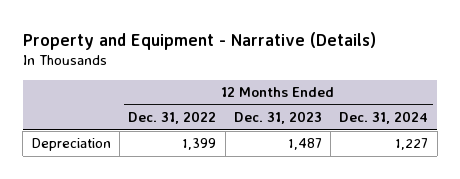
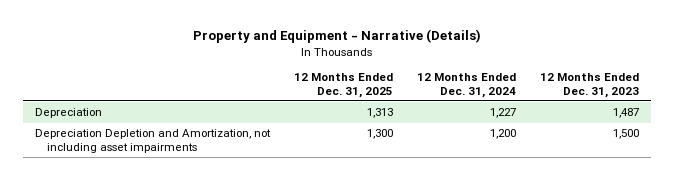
- | 12 Months Ended Dec. 31, 2022 | 12 Months Ended Dec. 31, 2023 | 12 Months Ended Dec. 31, 2024
+ | 12 Months Ended Dec. 31, 2025 | 12 Months Ended Dec. 31, 2024 | 12 Months Ended Dec. 31, 2023
+ Depreciation Depletion and Amortization, not including asset impairments | 1,300 | 1,200 | 1,500

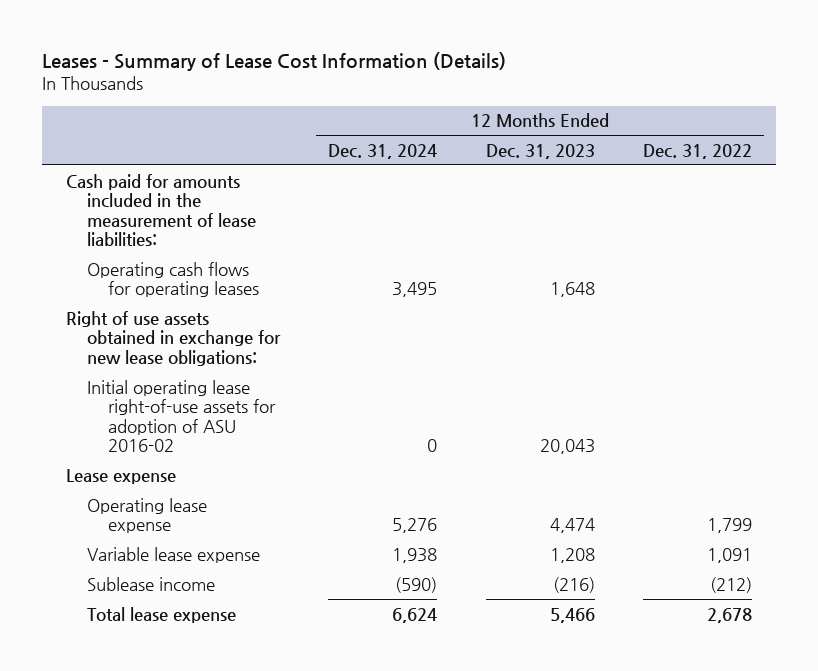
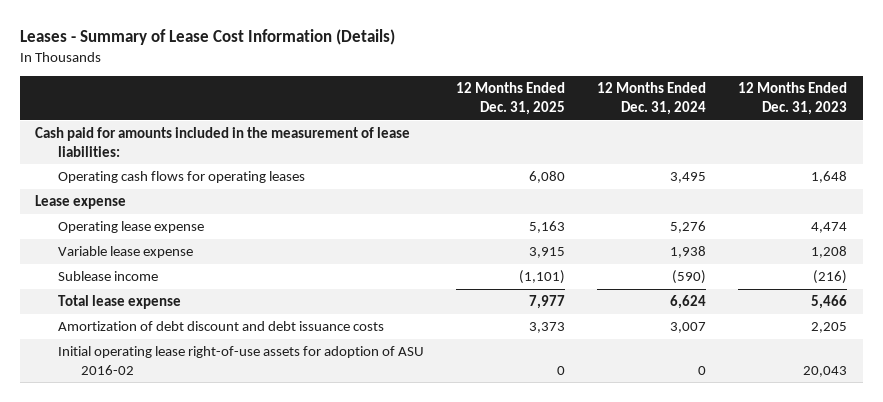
- | 12 Months Ended Dec. 31, 2024 | 12 Months Ended Dec. 31, 2023 | 12 Months Ended Dec. 31, 2022
+ | 12 Months Ended Dec. 31, 2025 | 12 Months Ended Dec. 31, 2024 | 12 Months Ended Dec. 31, 2023
- Right of use assets obtained in exchange for new lease obligations:
+ Amortization of debt discount and debt issuance costs | 3,373 | 3,007 | 2,205
moved down: Initial operating lease right-of-use assets for adoption of ASU 2016-02 | 0 | 0 | 20,043

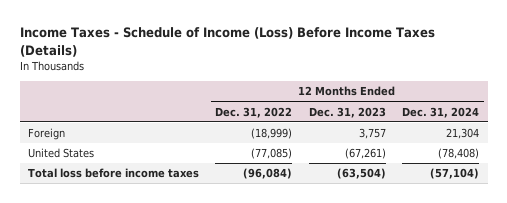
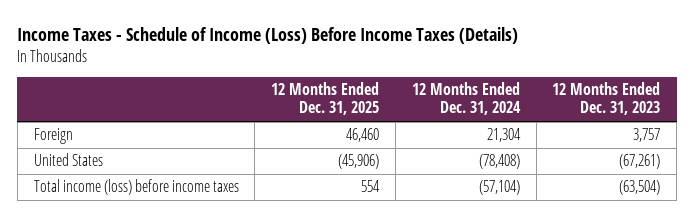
- | 12 Months Ended Dec. 31, 2022 | 12 Months Ended Dec. 31, 2023 | 12 Months Ended Dec. 31, 2024
+ | 12 Months Ended Dec. 31, 2025 | 12 Months Ended Dec. 31, 2024 | 12 Months Ended Dec. 31, 2023
- Total loss before income taxes | (96,084) | (63,504) | (57,104)
+ Total income (loss) before income taxes | 554 | (57,104) | (63,504)

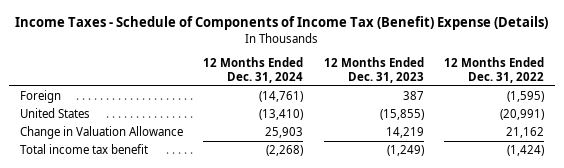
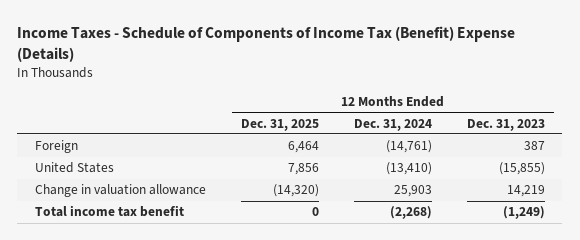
- | 12 Months Ended Dec. 31, 2024 | 12 Months Ended Dec. 31, 2023 | 12 Months Ended Dec. 31, 2022
+ | 12 Months Ended Dec. 31, 2025 | 12 Months Ended Dec. 31, 2024 | 12 Months Ended Dec. 31, 2023
- Change in Valuation Allowance | 25,903 | 14,219 | 21,162
+ Change in valuation allowance | (14,320) | 25,903 | 14,219

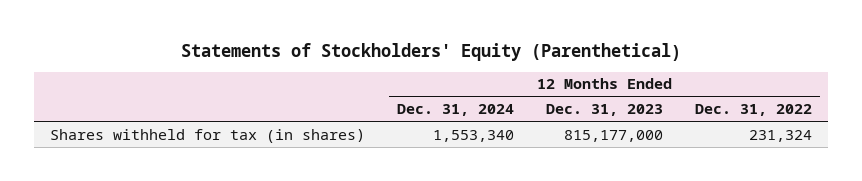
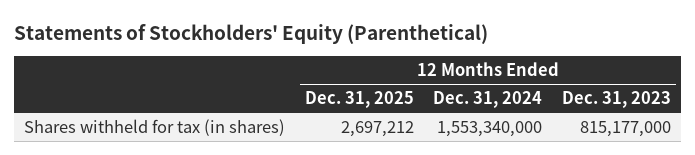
- | 12 Months Ended Dec. 31, 2024 | 12 Months Ended Dec. 31, 2023 | 12 Months Ended Dec. 31, 2022
+ | 12 Months Ended Dec. 31, 2025 | 12 Months Ended Dec. 31, 2024 | 12 Months Ended Dec. 31, 2023
- Shares withheld for tax (in shares) | 1,553,340 | 815,177,000 | 231,324
+ Shares withheld for tax (in shares) | 2,697,212 | 1,553,340,000 | 815,177,000

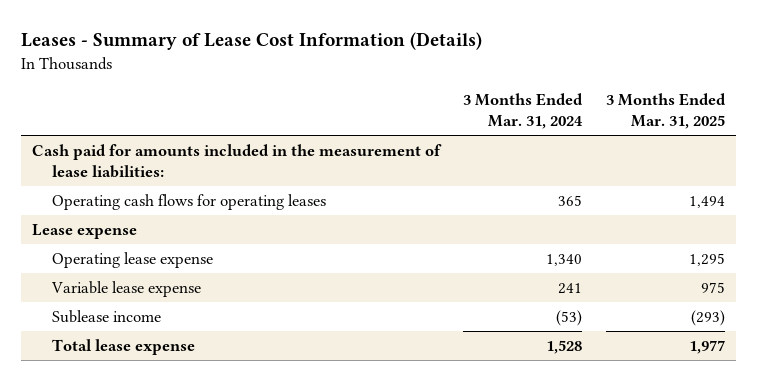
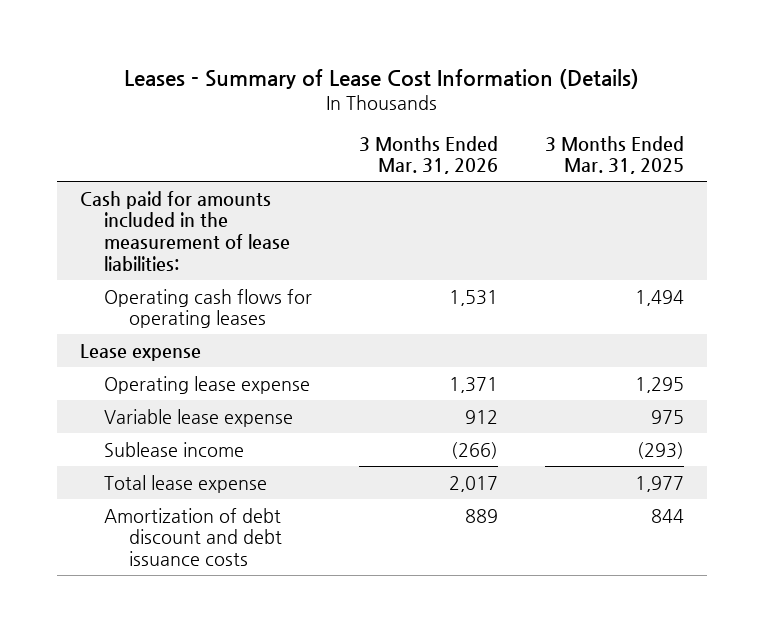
- | 3 Months Ended Mar. 31, 2024 | 3 Months Ended Mar. 31, 2025
+ | 3 Months Ended Mar. 31, 2026 | 3 Months Ended Mar. 31, 2025
+ Amortization of debt discount and debt issuance costs | 889 | 844

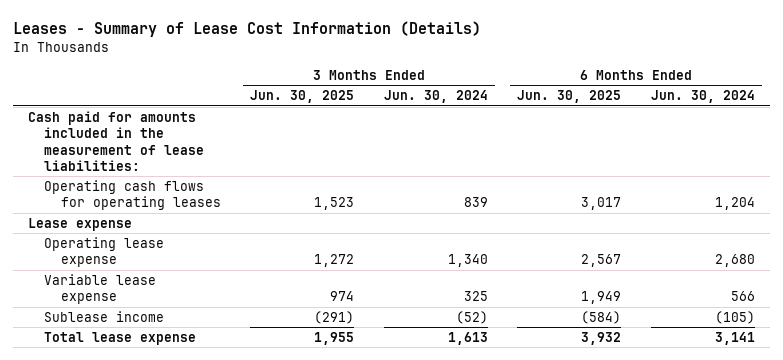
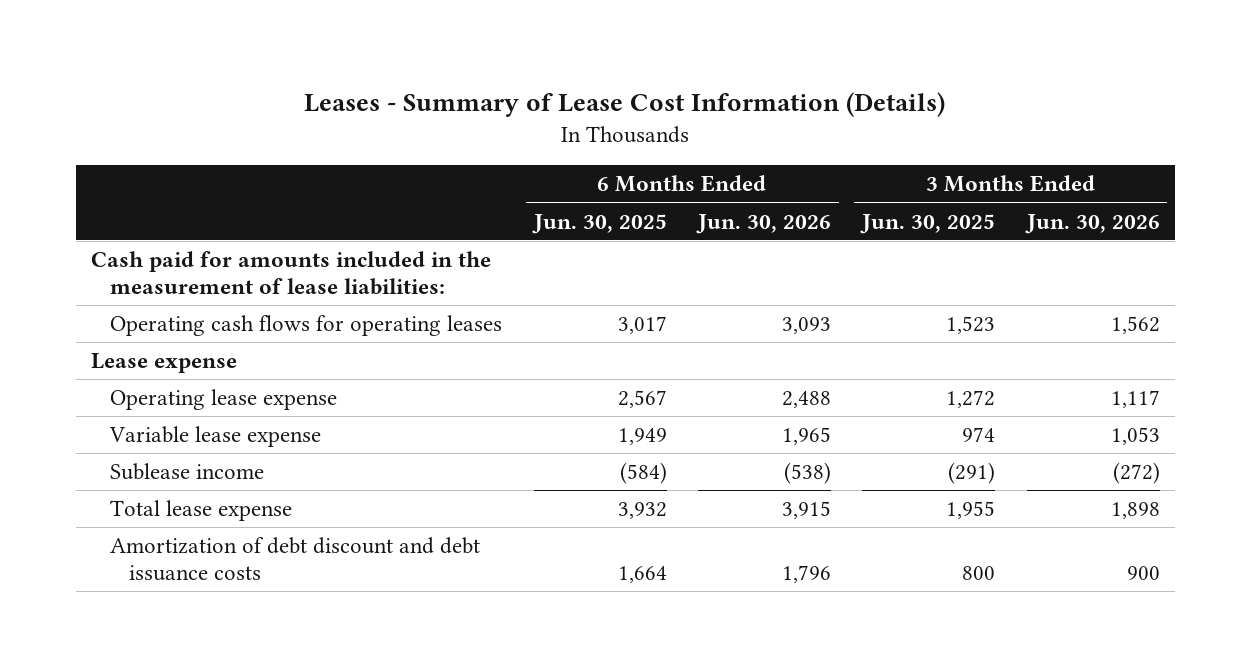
- | 3 Months Ended Jun. 30, 2025 | 3 Months Ended Jun. 30, 2024 | 6 Months Ended Jun. 30, 2025 | 6 Months Ended Jun. 30, 2024
+ | 6 Months Ended Jun. 30, 2025 | 6 Months Ended Jun. 30, 2026 | 3 Months Ended Jun. 30, 2025 | 3 Months Ended Jun. 30, 2026
+ Amortization of debt discount and debt issuance costs | 1,664 | 1,796 | 800 | 900

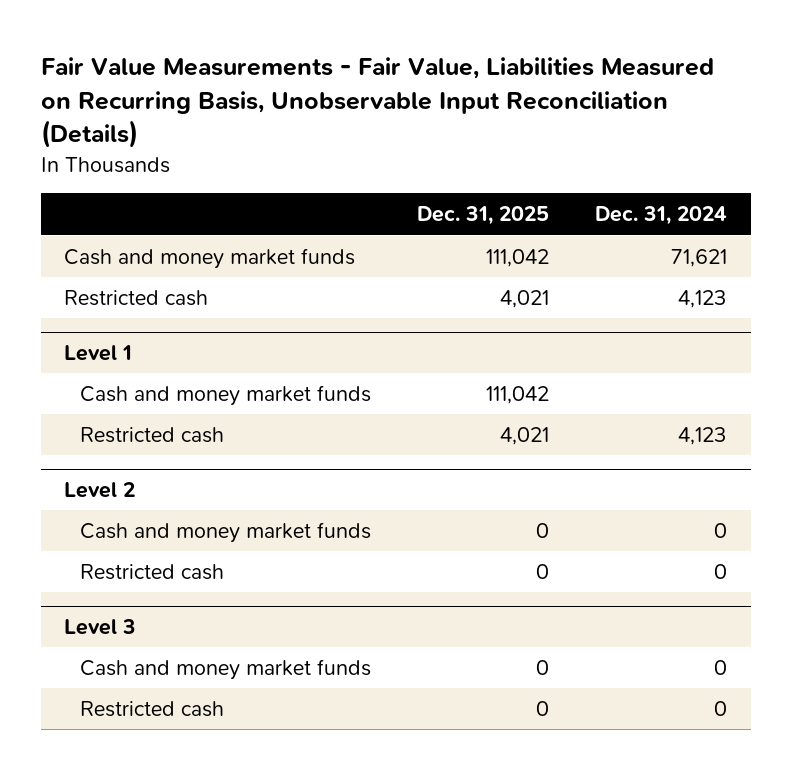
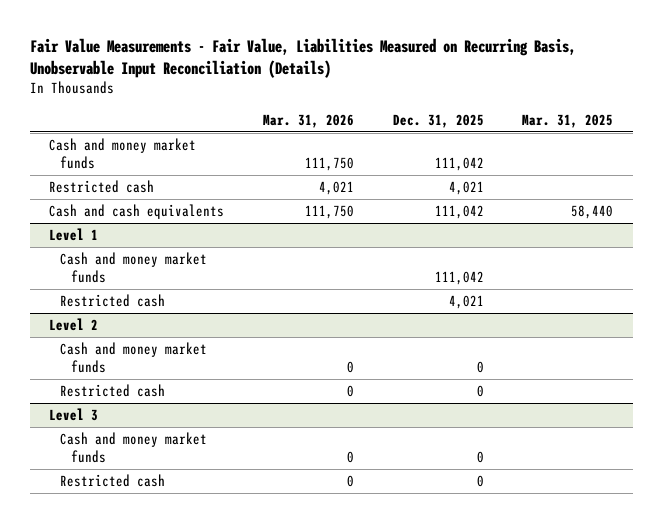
- | Dec. 31, 2025 | Dec. 31, 2024
+ | Mar. 31, 2026 | Dec. 31, 2025 | Mar. 31, 2025
+ Cash and cash equivalents | 111,750 | 111,042 | 58,440

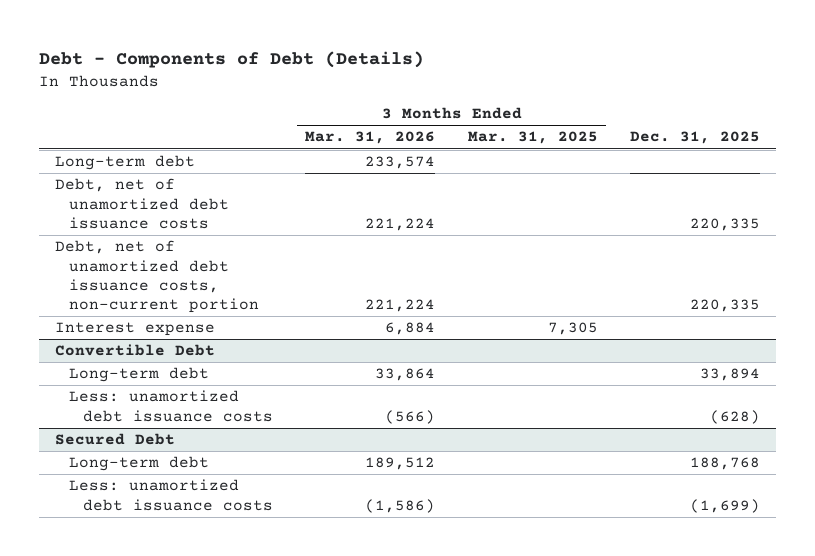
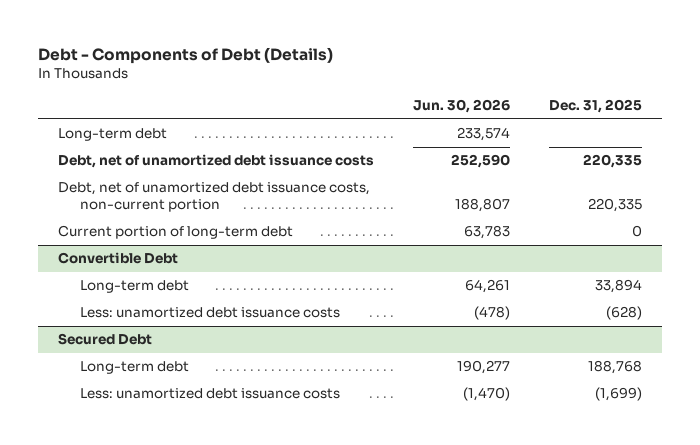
- | 3 Months Ended Mar. 31, 2026 | 3 Months Ended Mar. 31, 2025 | Dec. 31, 2025
+ | Jun. 30, 2026 | Dec. 31, 2025
- Interest expense | 6,884 | 7,305 |
+ Current portion of long-term debt | 63,783 | 0

